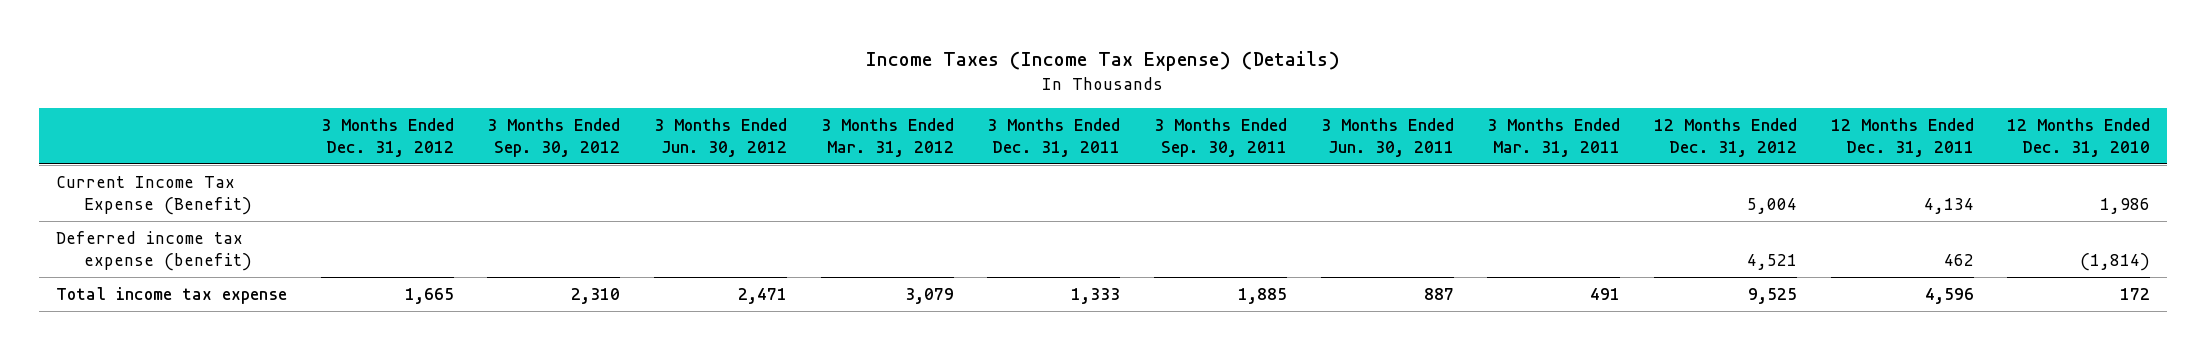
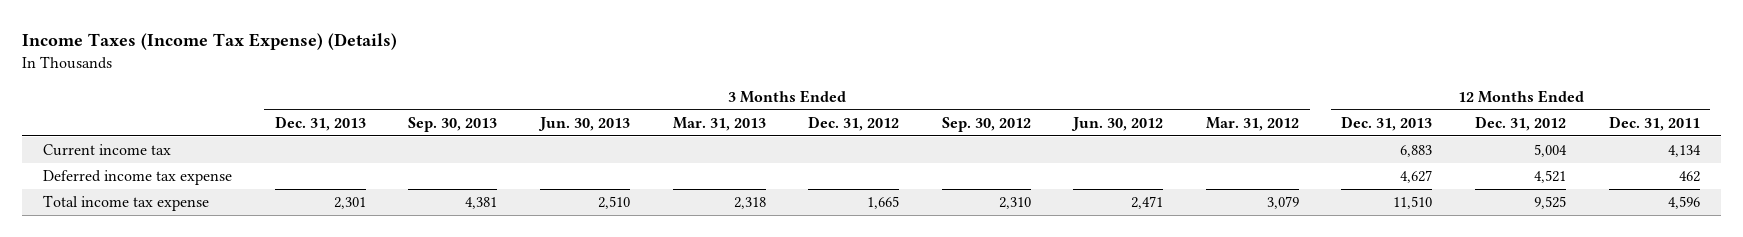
- | 3 Months Ended Dec. 31, 2012 | 3 Months Ended Sep. 30, 2012 | 3 Months Ended Jun. 30, 2012 | 3 Months Ended Mar. 31, 2012 | 3 Months Ended Dec. 31, 2011 | 3 Months Ended Sep. 30, 2011 | 3 Months Ended Jun. 30, 2011 | 3 Months Ended Mar. 31, 2011 | 12 Months Ended Dec. 31, 2012 | 12 Months Ended Dec. 31, 2011 | 12 Months Ended Dec. 31, 2010
+ | 3 Months Ended Dec. 31, 2013 | 3 Months Ended Sep. 30, 2013 | 3 Months Ended Jun. 30, 2013 | 3 Months Ended Mar. 31, 2013 | 3 Months Ended Dec. 31, 2012 | 3 Months Ended Sep. 30, 2012 | 3 Months Ended Jun. 30, 2012 | 3 Months Ended Mar. 31, 2012 | 12 Months Ended Dec. 31, 2013 | 12 Months Ended Dec. 31, 2012 | 12 Months Ended Dec. 31, 2011
- Current Income Tax Expense (Benefit) | | | | | | | | | 5,004 | 4,134 | 1,986
- Deferred income tax expense (benefit) | | | | | | | | | 4,521 | 462 | (1,814)
+ Current income tax | | | | | | | | | 6,883 | 5,004 | 4,134
+ Deferred income tax expense | | | | | | | | | 4,627 | 4,521 | 462

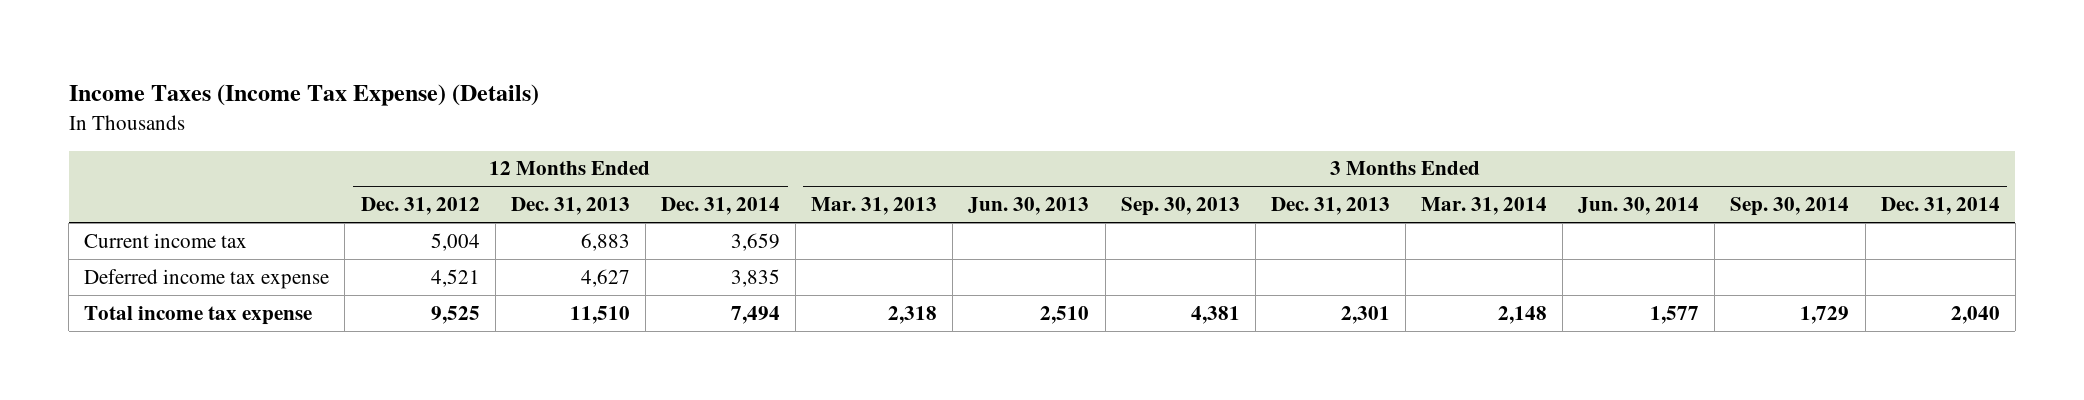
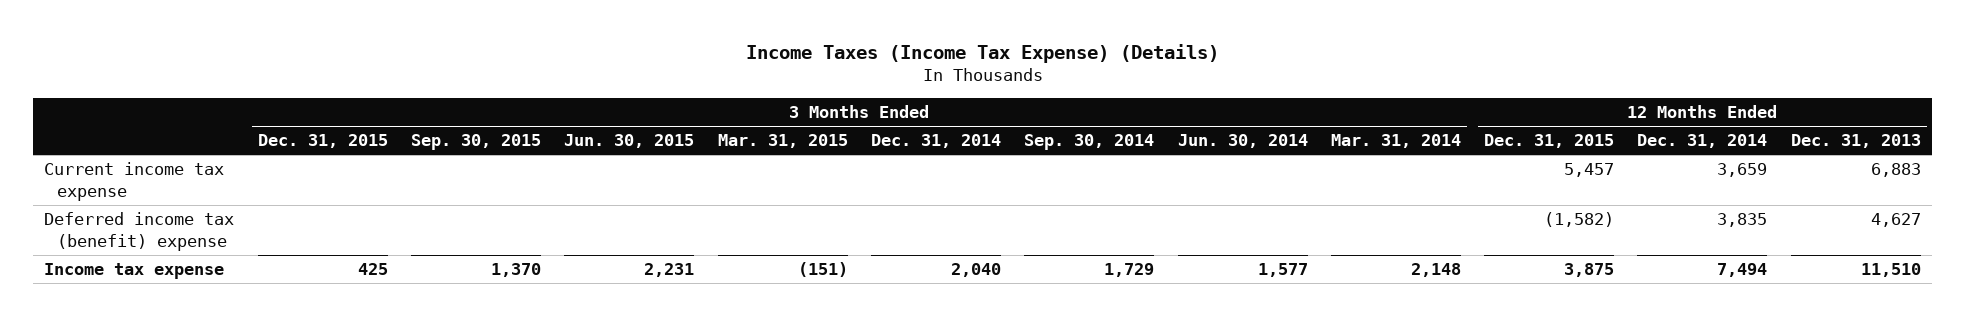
- | 12 Months Ended Dec. 31, 2012 | 12 Months Ended Dec. 31, 2013 | 12 Months Ended Dec. 31, 2014 | 3 Months Ended Mar. 31, 2013 | 3 Months Ended Jun. 30, 2013 | 3 Months Ended Sep. 30, 2013 | 3 Months Ended Dec. 31, 2013 | 3 Months Ended Mar. 31, 2014 | 3 Months Ended Jun. 30, 2014 | 3 Months Ended Sep. 30, 2014 | 3 Months Ended Dec. 31, 2014
+ | 3 Months Ended Dec. 31, 2015 | 3 Months Ended Sep. 30, 2015 | 3 Months Ended Jun. 30, 2015 | 3 Months Ended Mar. 31, 2015 | 3 Months Ended Dec. 31, 2014 | 3 Months Ended Sep. 30, 2014 | 3 Months Ended Jun. 30, 2014 | 3 Months Ended Mar. 31, 2014 | 12 Months Ended Dec. 31, 2015 | 12 Months Ended Dec. 31, 2014 | 12 Months Ended Dec. 31, 2013
- Current income tax | 5,004 | 6,883 | 3,659 | | | | | | | |
- Deferred income tax expense | 4,521 | 4,627 | 3,835 | | | | | | | |
- Total income tax expense | 9,525 | 11,510 | 7,494 | 2,318 | 2,510 | 4,381 | 2,301 | 2,148 | 1,577 | 1,729 | 2,040
+ Current income tax expense | | | | | | | | | 5,457 | 3,659 | 6,883
+ Deferred income tax (benefit) expense | | | | | | | | | (1,582) | 3,835 | 4,627
+ Income tax expense | 425 | 1,370 | 2,231 | (151) | 2,040 | 1,729 | 1,577 | 2,148 | 3,875 | 7,494 | 11,510

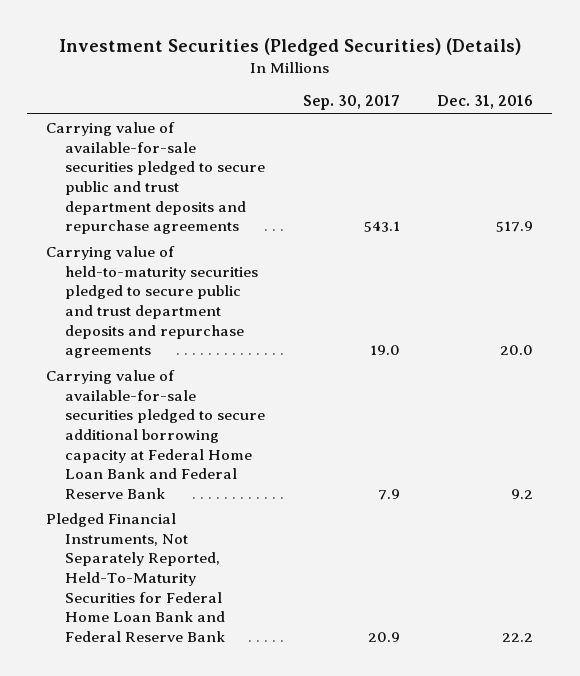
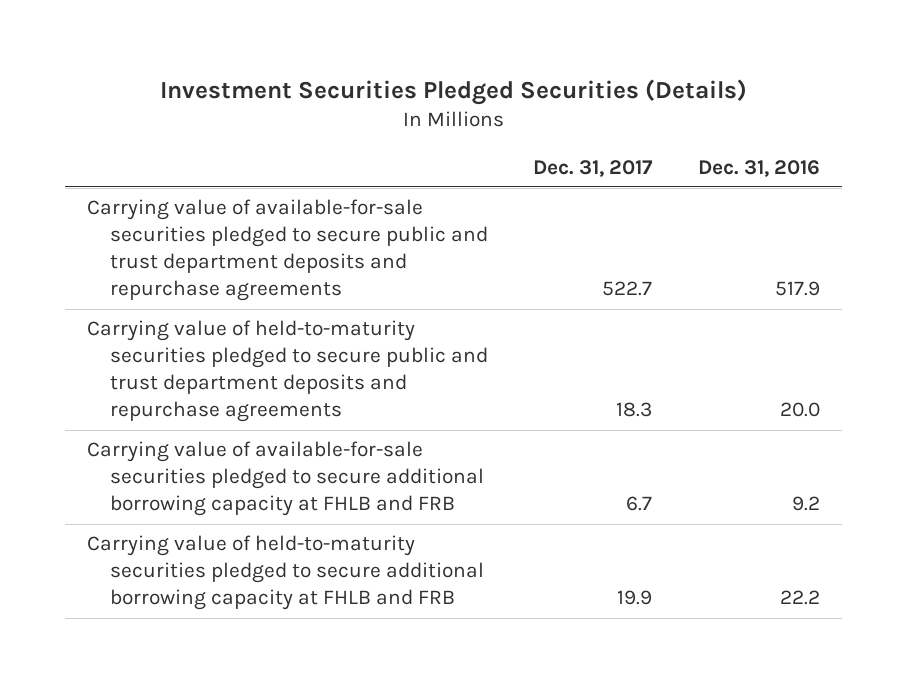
- Investment Securities (Pledged Securities) (Details)
+ Investment Securities Pledged Securities (Details)
- | Sep. 30, 2017 | Dec. 31, 2016
+ | Dec. 31, 2017 | Dec. 31, 2016
- Carrying value of available-for-sale securities pledged to secure additional borrowing capacity at Federal Home Loan Bank and Federal Reserve Bank | 7.9 | 9.2
- Pledged Financial Instruments, Not Separately Reported, Held-To-Maturity Securities for Federal Home Loan Bank and Federal Reserve Bank | 20.9 | 22.2
+ Carrying value of available-for-sale securities pledged to secure additional borrowing capacity at FHLB and FRB | 6.7 | 9.2
+ Carrying value of held-to-maturity securities pledged to secure additional borrowing capacity at FHLB and FRB | 19.9 | 22.2

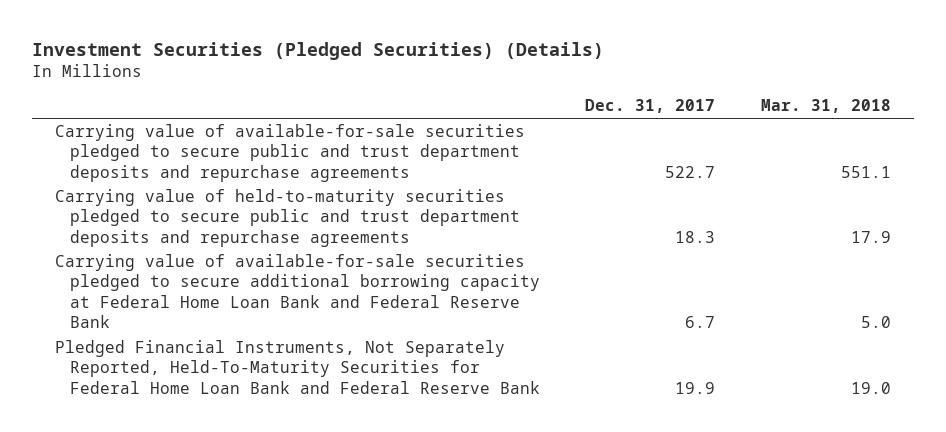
- Investment Securities Pledged Securities (Details)
+ Investment Securities (Pledged Securities) (Details)
- | Dec. 31, 2017 | Dec. 31, 2016
+ | Dec. 31, 2017 | Mar. 31, 2018
- Carrying value of available-for-sale securities pledged to secure additional borrowing capacity at FHLB and FRB | 6.7 | 9.2
- Carrying value of held-to-maturity securities pledged to secure additional borrowing capacity at FHLB and FRB | 19.9 | 22.2
+ Carrying value of available-for-sale securities pledged to secure additional borrowing capacity at Federal Home Loan Bank and Federal Reserve Bank | 6.7 | 5.0
+ Pledged Financial Instruments, Not Separately Reported, Held-To-Maturity Securities for Federal Home Loan Bank and Federal Reserve Bank | 19.9 | 19.0

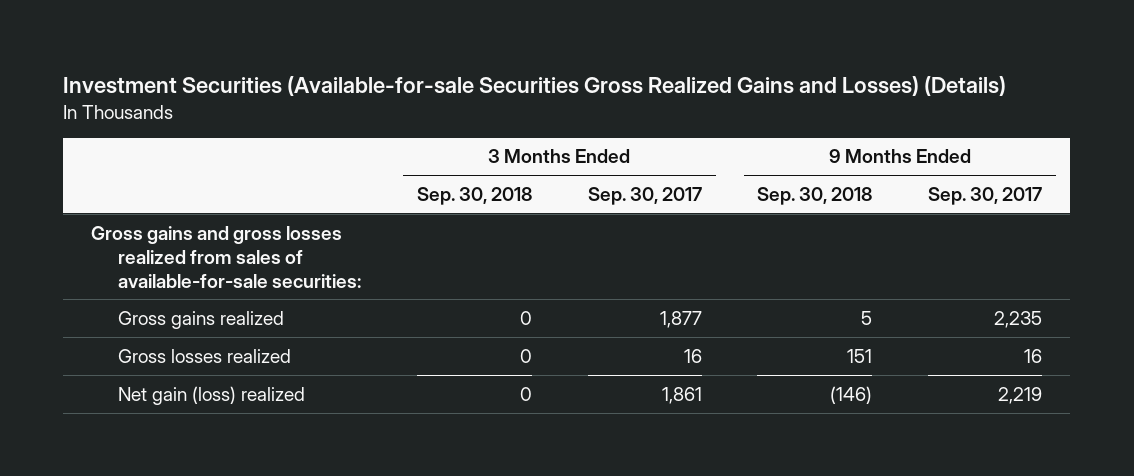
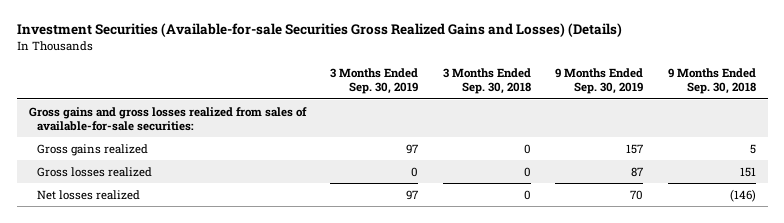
- | 3 Months Ended Sep. 30, 2018 | 3 Months Ended Sep. 30, 2017 | 9 Months Ended Sep. 30, 2018 | 9 Months Ended Sep. 30, 2017
+ | 3 Months Ended Sep. 30, 2019 | 3 Months Ended Sep. 30, 2018 | 9 Months Ended Sep. 30, 2019 | 9 Months Ended Sep. 30, 2018
- Net gain (loss) realized | 0 | 1,861 | (146) | 2,219
+ Net losses realized | 97 | 0 | 70 | (146)

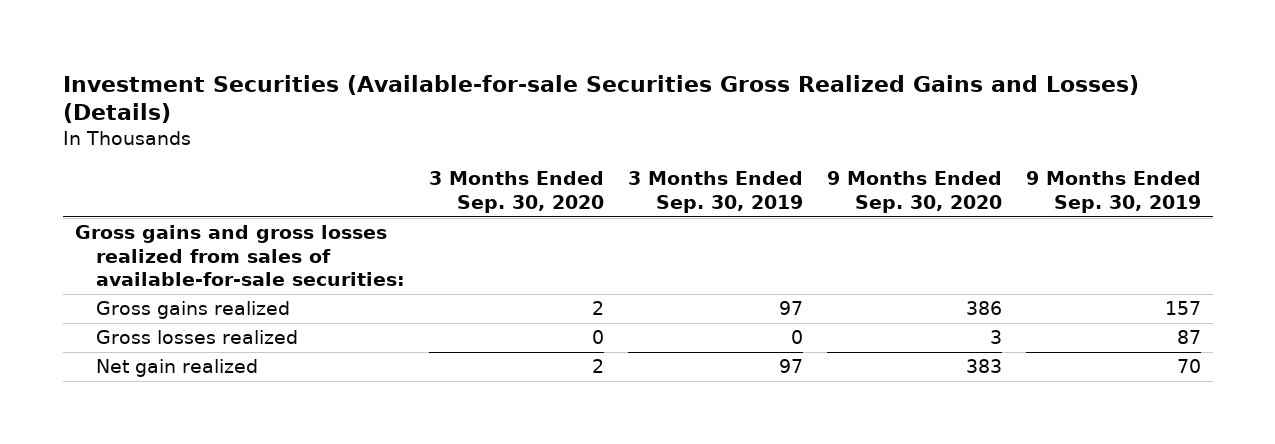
- | 3 Months Ended Sep. 30, 2019 | 3 Months Ended Sep. 30, 2018 | 9 Months Ended Sep. 30, 2019 | 9 Months Ended Sep. 30, 2018
+ | 3 Months Ended Sep. 30, 2020 | 3 Months Ended Sep. 30, 2019 | 9 Months Ended Sep. 30, 2020 | 9 Months Ended Sep. 30, 2019
- Net losses realized | 97 | 0 | 70 | (146)
+ Net gain realized | 2 | 97 | 383 | 70

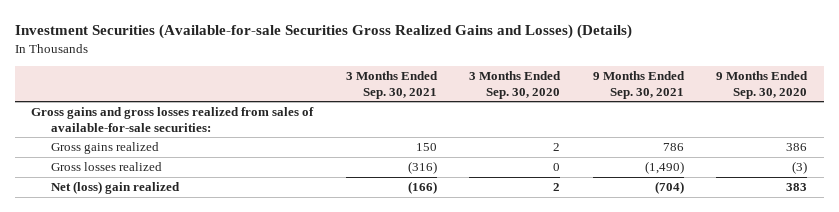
- | 3 Months Ended Sep. 30, 2020 | 3 Months Ended Sep. 30, 2019 | 9 Months Ended Sep. 30, 2020 | 9 Months Ended Sep. 30, 2019
+ | 3 Months Ended Sep. 30, 2021 | 3 Months Ended Sep. 30, 2020 | 9 Months Ended Sep. 30, 2021 | 9 Months Ended Sep. 30, 2020
- Gross losses realized | 0 | 0 | 3 | 87
- Net gain realized | 2 | 97 | 383 | 70
+ Gross losses realized | (316) | 0 | (1,490) | (3)
+ Net (loss) gain realized | (166) | 2 | (704) | 383

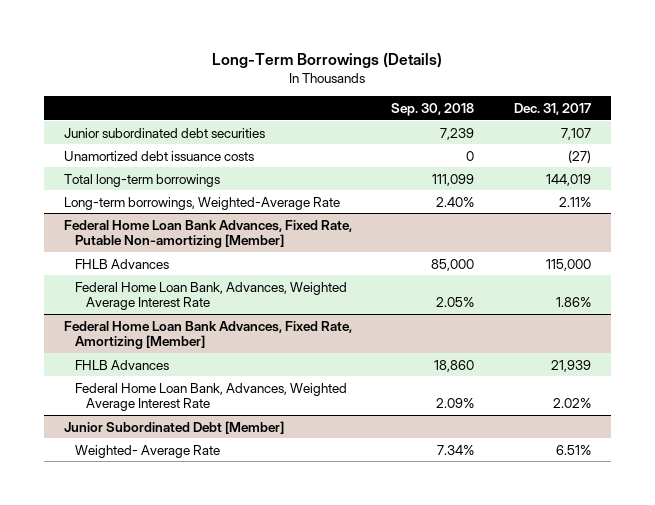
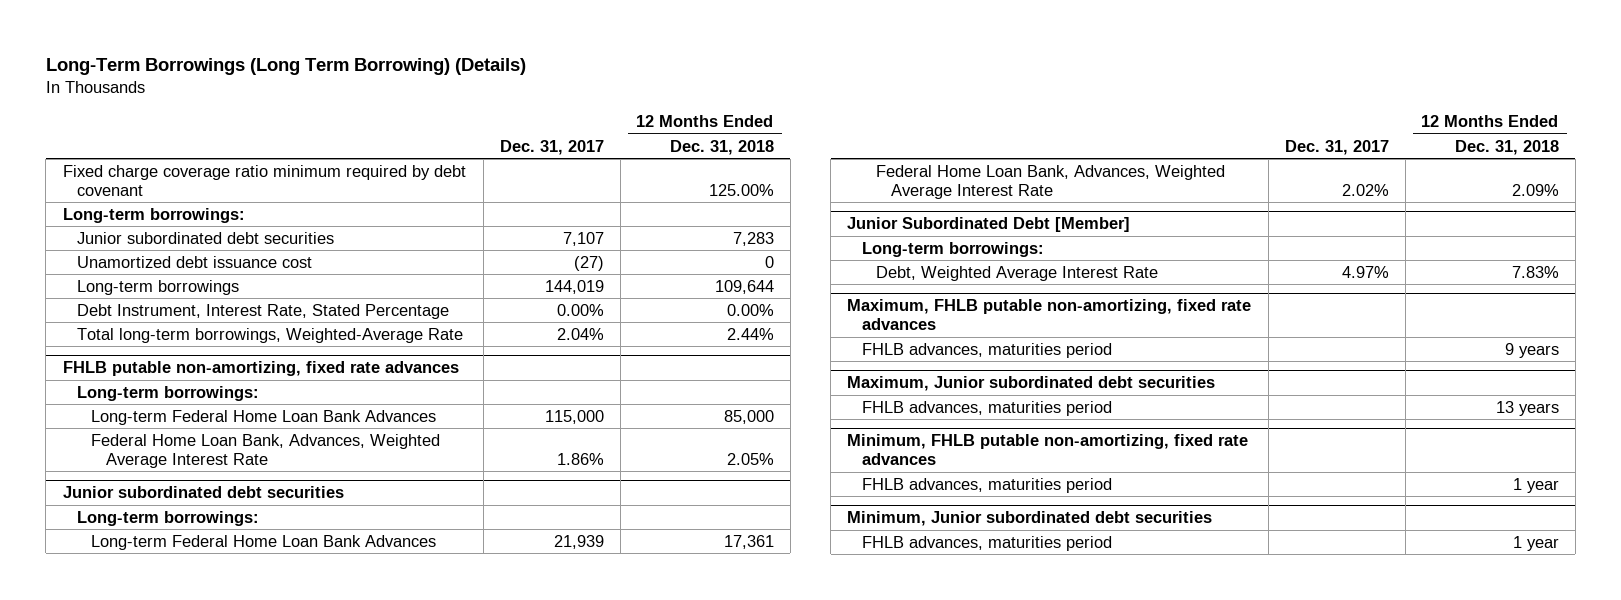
- Long-Term Borrowings (Details)
+ Long-Term Borrowings (Long Term Borrowing) (Details)
- | Sep. 30, 2018 | Dec. 31, 2017
+ | Dec. 31, 2017 | 12 Months Ended Dec. 31, 2018
+ Fixed charge coverage ratio minimum required by debt covenant | | 125.00%
+ Long-term borrowings:
- Unamortized debt issuance costs | 0 | (27)
- Total long-term borrowings | 111,099 | 144,019
- Long-term borrowings, Weighted-Average Rate | 2.40% | 2.11%
- Federal Home Loan Bank Advances, Fixed Rate, Putable Non-amortizing [Member]
- FHLB Advances | 85,000 | 115,000
+ Unamortized debt issuance cost | (27) | 0
+ Long-term borrowings | 144,019 | 109,644
+ Debt Instrument, Interest Rate, Stated Percentage | 0.00% | 0.00%
+ Total long-term borrowings, Weighted-Average Rate | 2.04% | 2.44%
+ FHLB putable non-amortizing, fixed rate advances
+ Long-term borrowings:
+ Long-term Federal Home Loan Bank Advances | 115,000 | 85,000
- Federal Home Loan Bank Advances, Fixed Rate, Amortizing [Member]
- FHLB Advances | 18,860 | 21,939
+ Junior subordinated debt securities
+ Long-term borrowings:
+ Long-term Federal Home Loan Bank Advances | 21,939 | 17,361
@ Junior Subordinated Debt [Member]
- Weighted- Average Rate | 7.34% | 6.51%
+ Long-term borrowings:
+ Debt, Weighted Average Interest Rate | 4.97% | 7.83%
+ Maximum, FHLB putable non-amortizing, fixed rate advances
+ FHLB advances, maturities period | | 9 years
+ Maximum, Junior subordinated debt securities
+ FHLB advances, maturities period | | 13 years
+ Minimum, FHLB putable non-amortizing, fixed rate advances
+ FHLB advances, maturities period | | 1 year
+ Minimum, Junior subordinated debt securities
+ FHLB advances, maturities period | | 1 year

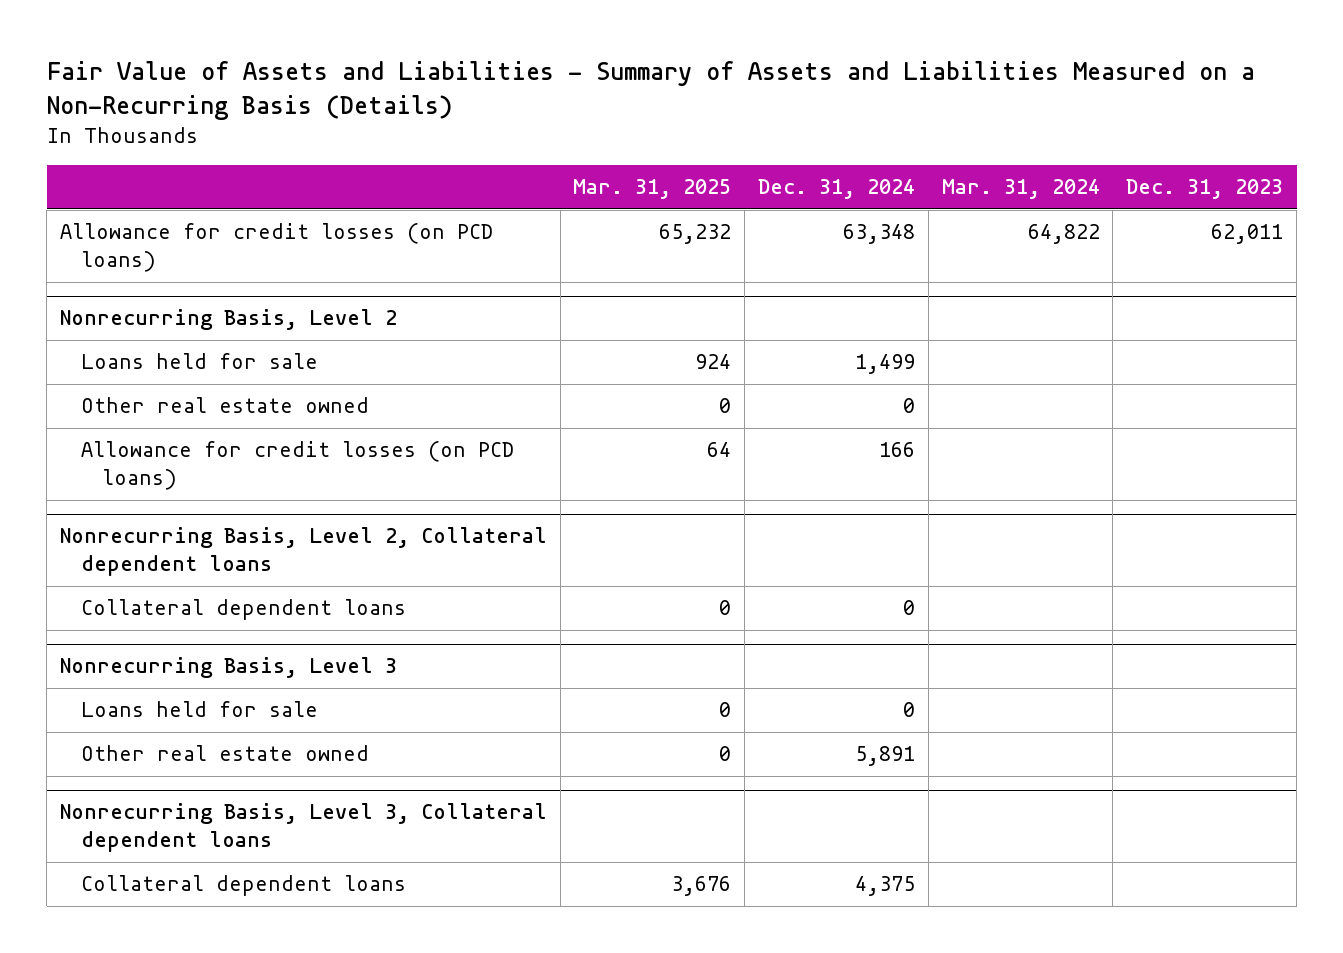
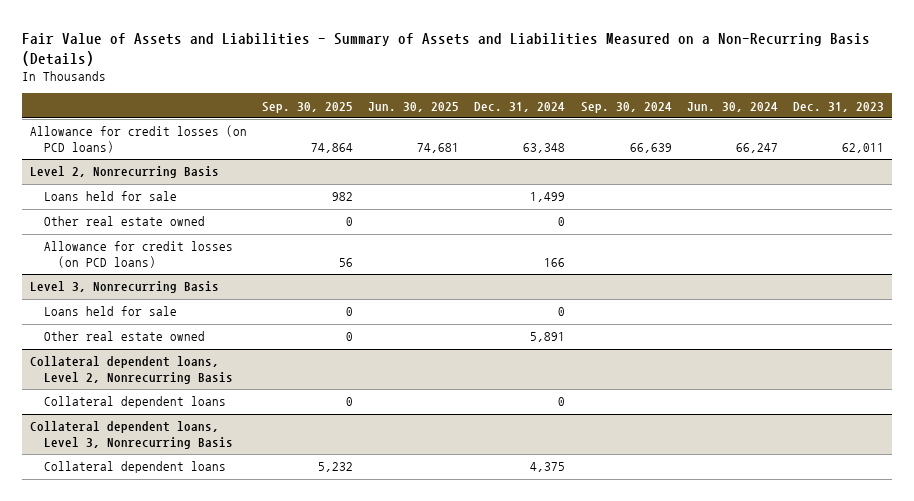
- | Mar. 31, 2025 | Dec. 31, 2024 | Mar. 31, 2024 | Dec. 31, 2023
+ | Sep. 30, 2025 | Jun. 30, 2025 | Dec. 31, 2024 | Sep. 30, 2024 | Jun. 30, 2024 | Dec. 31, 2023
- Nonrecurring Basis, Level 2
+ Level 2, Nonrecurring Basis
- Nonrecurring Basis, Level 2, Collateral dependent loans
- Collateral dependent loans | 0 | 0 | |
- Nonrecurring Basis, Level 3
+ Level 3, Nonrecurring Basis
- Nonrecurring Basis, Level 3, Collateral dependent loans
+ Collateral dependent loans, Level 2, Nonrecurring Basis
+ Collateral dependent loans | 0 | | 0 | | |
+ Collateral dependent loans, Level 3, Nonrecurring Basis

